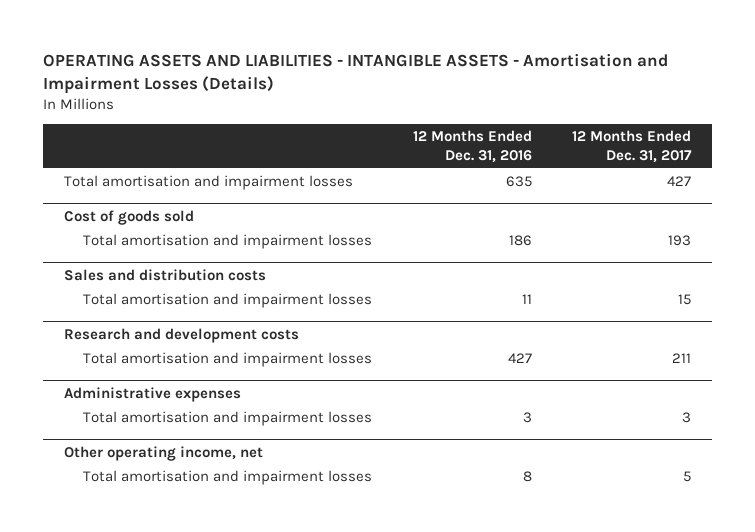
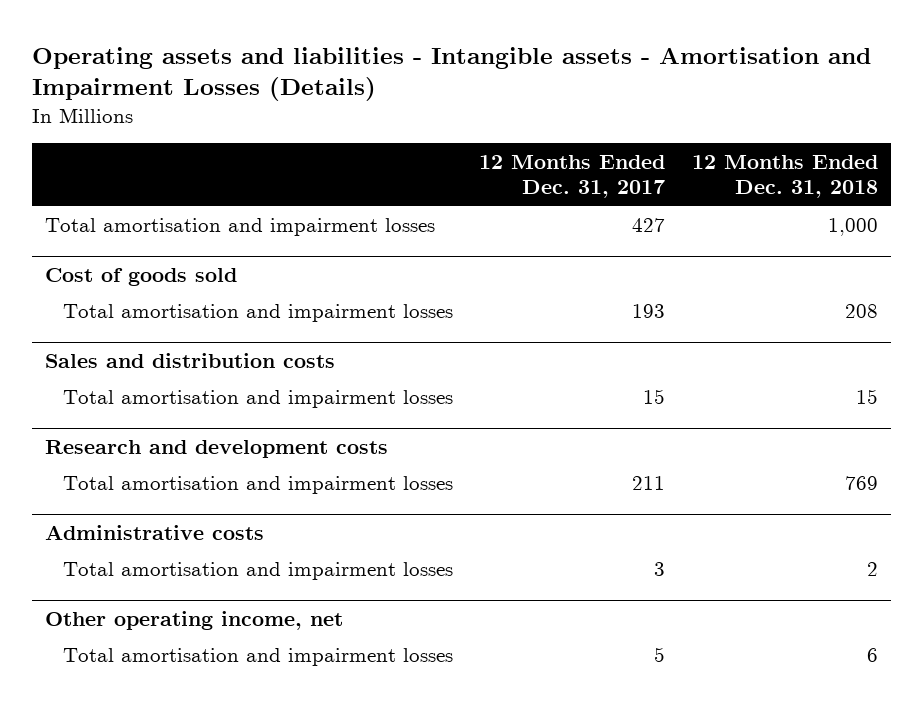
- OPERATING ASSETS AND LIABILITIES - INTANGIBLE ASSETS - Amortisation and Impairment Losses (Details)
+ Operating assets and liabilities - Intangible assets - Amortisation and Impairment Losses (Details)
- | 12 Months Ended Dec. 31, 2016 | 12 Months Ended Dec. 31, 2017
+ | 12 Months Ended Dec. 31, 2017 | 12 Months Ended Dec. 31, 2018
- Administrative expenses
+ Administrative costs

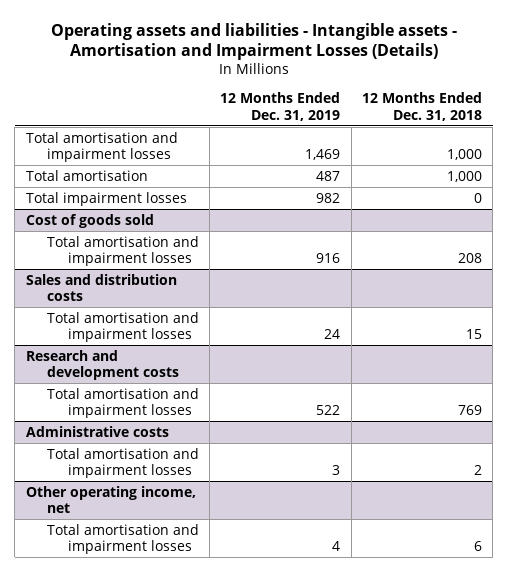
- | 12 Months Ended Dec. 31, 2017 | 12 Months Ended Dec. 31, 2018
+ | 12 Months Ended Dec. 31, 2019 | 12 Months Ended Dec. 31, 2018
+ Total amortisation | 487 | 1,000
+ Total impairment losses | 982 | 0

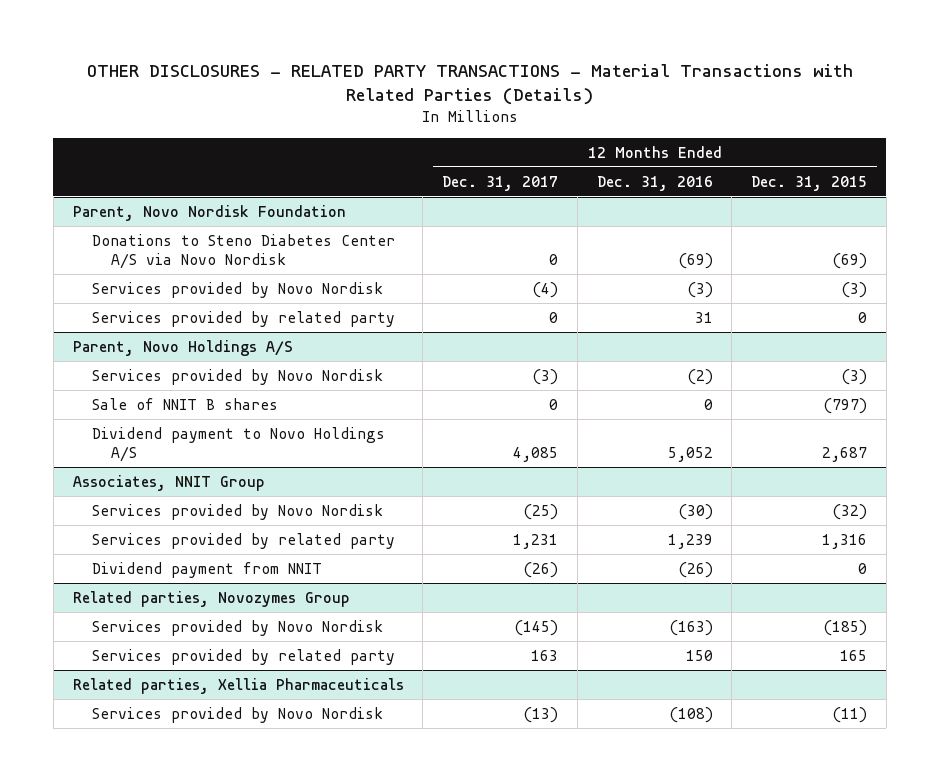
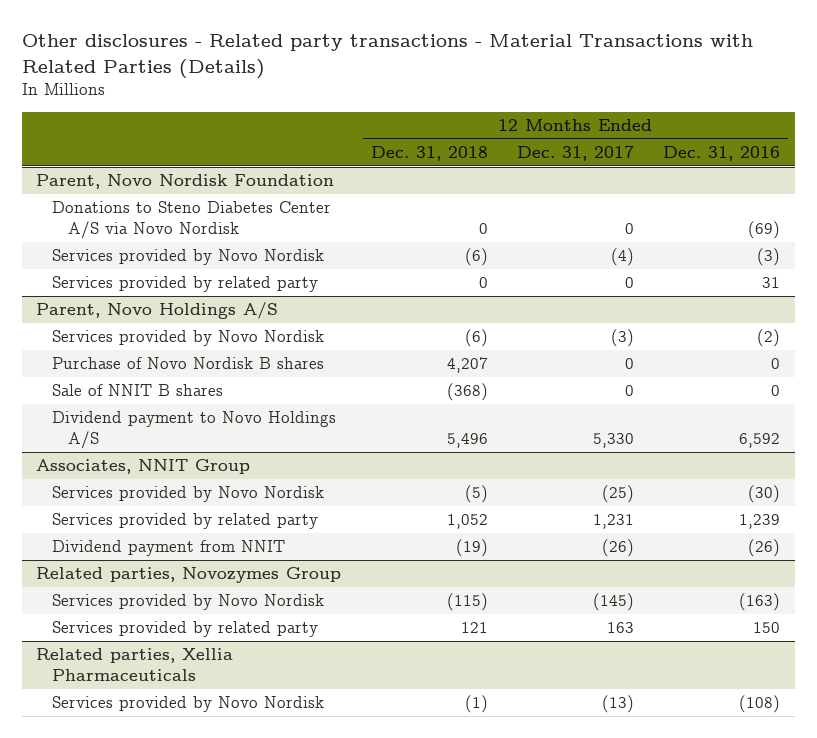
- OTHER DISCLOSURES - RELATED PARTY TRANSACTIONS - Material Transactions with Related Parties (Details)
+ Other disclosures - Related party transactions - Material Transactions with Related Parties (Details)
- | 12 Months Ended Dec. 31, 2017 | 12 Months Ended Dec. 31, 2016 | 12 Months Ended Dec. 31, 2015
+ | 12 Months Ended Dec. 31, 2018 | 12 Months Ended Dec. 31, 2017 | 12 Months Ended Dec. 31, 2016
@ Parent, Novo Holdings A/S
+ Purchase of Novo Nordisk B shares | 4,207 | 0 | 0
- Dividend payment to Novo Holdings A/S | 4,085 | 5,052 | 2,687
+ Dividend payment to Novo Holdings A/S | 5,496 | 5,330 | 6,592

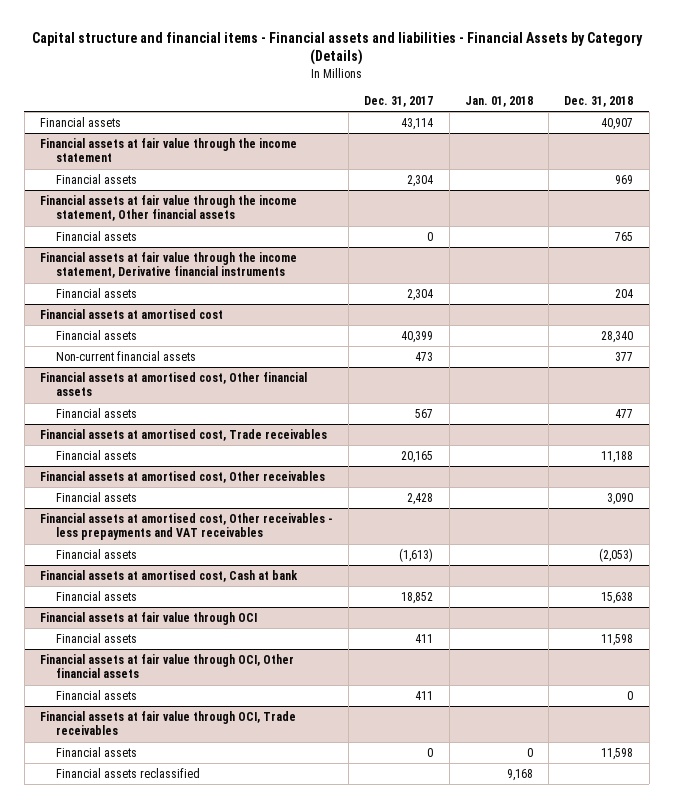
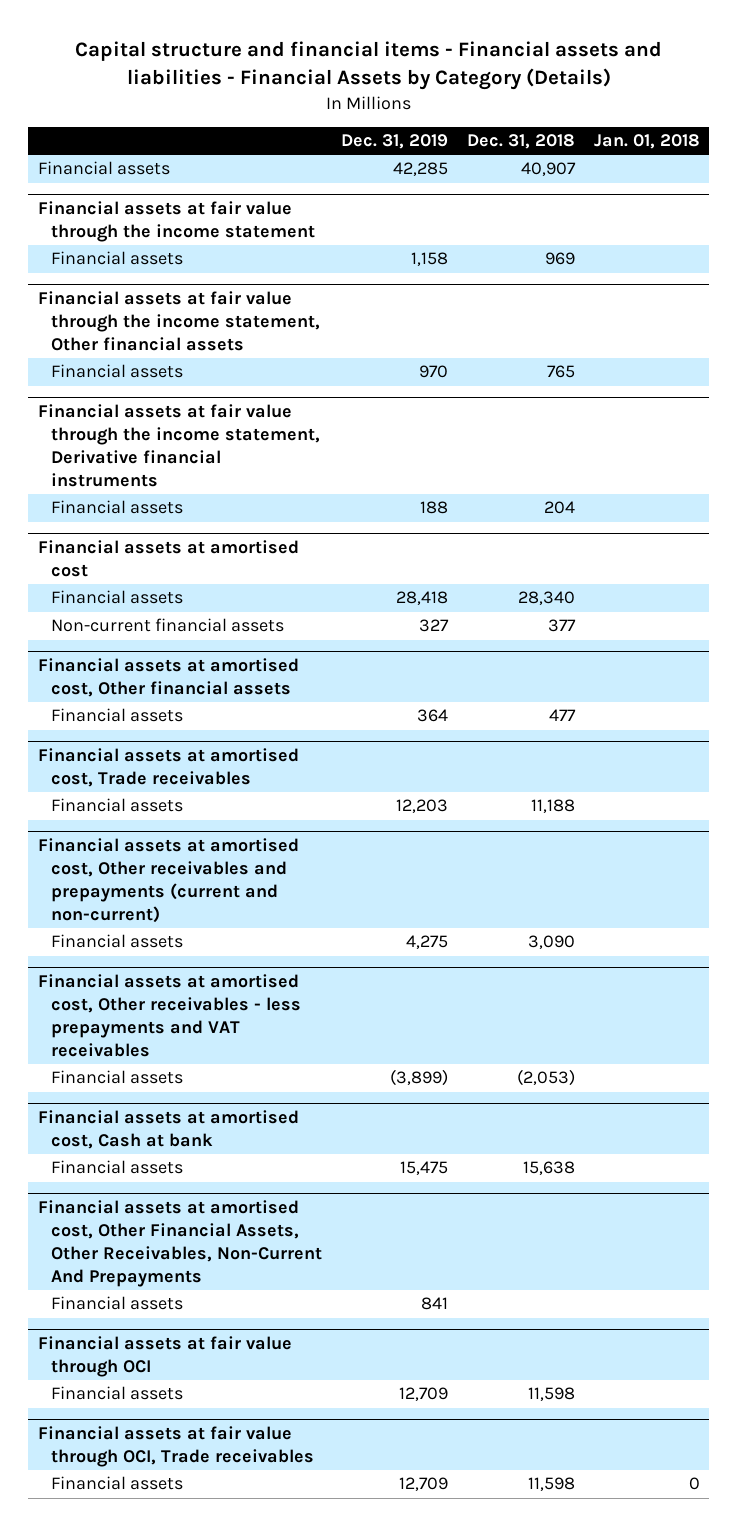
- | Dec. 31, 2017 | Jan. 01, 2018 | Dec. 31, 2018
+ | Dec. 31, 2019 | Dec. 31, 2018 | Jan. 01, 2018
- Financial assets at amortised cost, Other receivables
+ Financial assets at amortised cost, Other receivables and prepayments (current and non-current)
+ Financial assets at amortised cost, Other Financial Assets, Other Receivables, Non-Current And Prepayments
+ Financial assets | 841 | |
- Financial assets at fair value through OCI, Other financial assets
- Financial assets | 411 | | 0
@ Financial assets at fair value through OCI, Trade receivables
- Financial assets reclassified | | 9,168 |

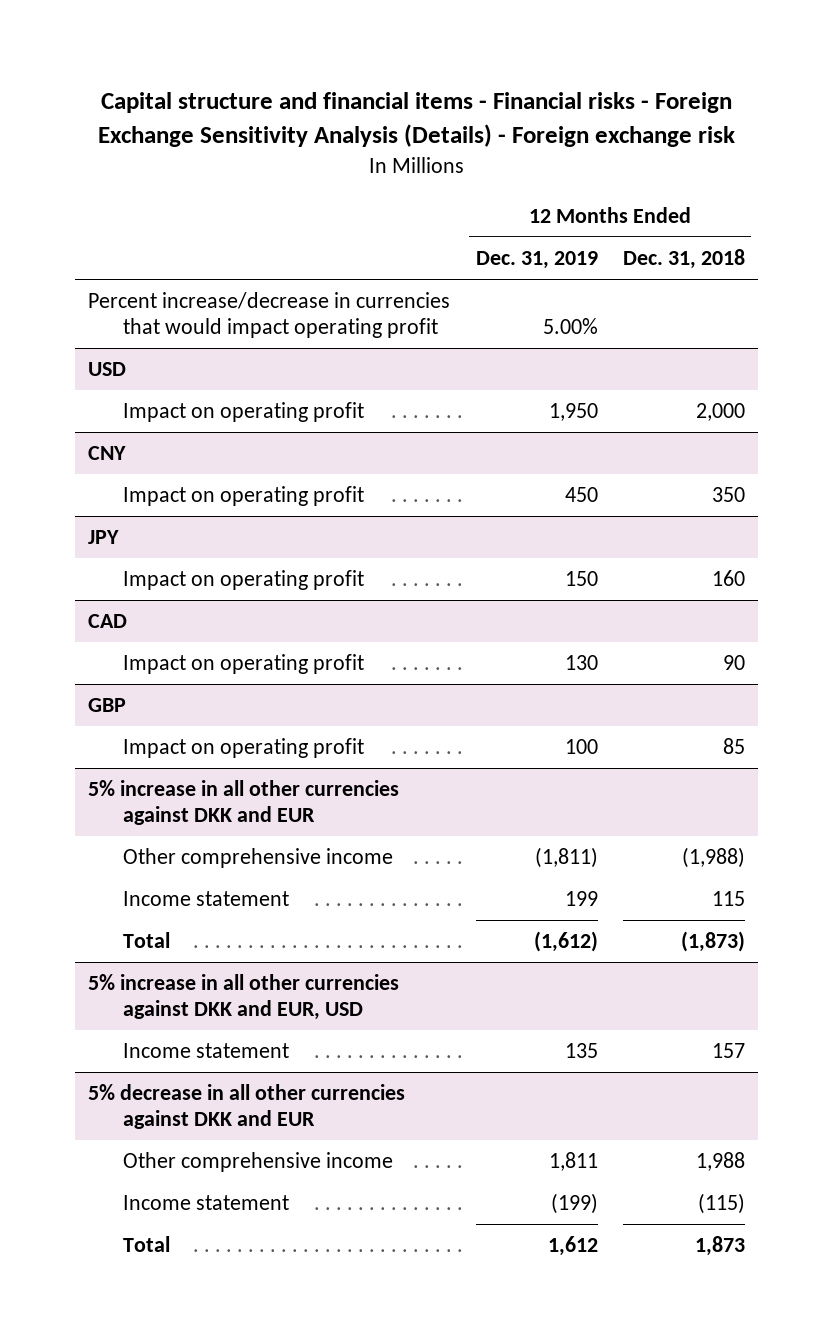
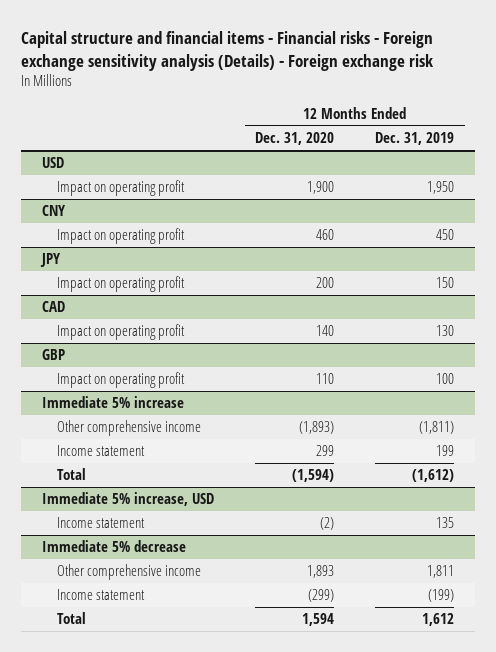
- Capital structure and financial items - Financial risks - Foreign Exchange Sensitivity Analysis (Details) - Foreign exchange risk
+ Capital structure and financial items - Financial risks - Foreign exchange sensitivity analysis (Details) - Foreign exchange risk
- | 12 Months Ended Dec. 31, 2019 | 12 Months Ended Dec. 31, 2018
+ | 12 Months Ended Dec. 31, 2020 | 12 Months Ended Dec. 31, 2019
- Percent increase/decrease in currencies that would impact operating profit | 5.00% |
- 5% increase in all other currencies against DKK and EUR
+ Immediate 5% increase
- 5% increase in all other currencies against DKK and EUR, USD
+ Immediate 5% increase, USD
- 5% decrease in all other currencies against DKK and EUR
+ Immediate 5% decrease

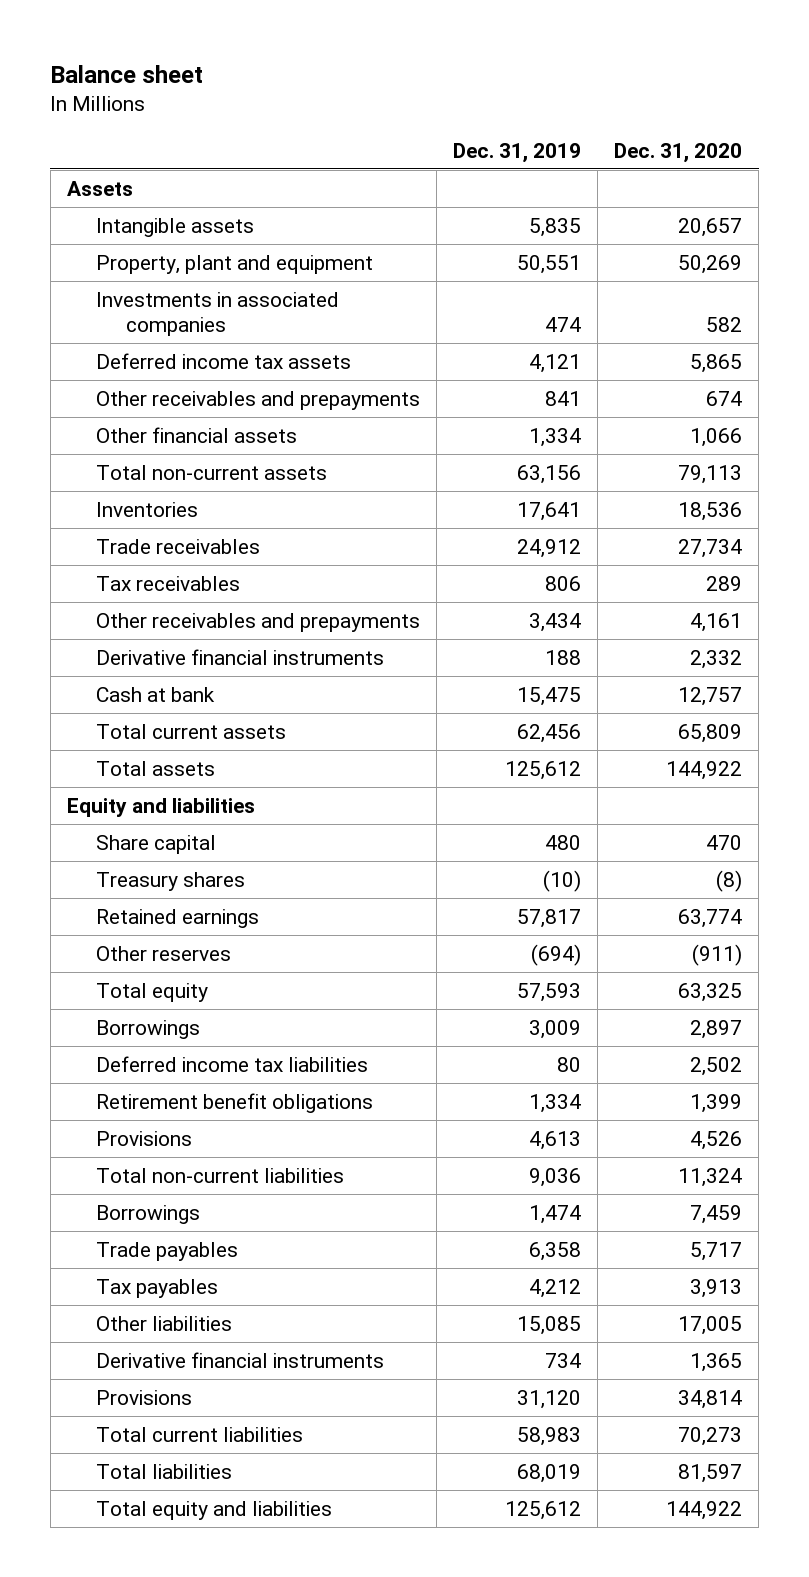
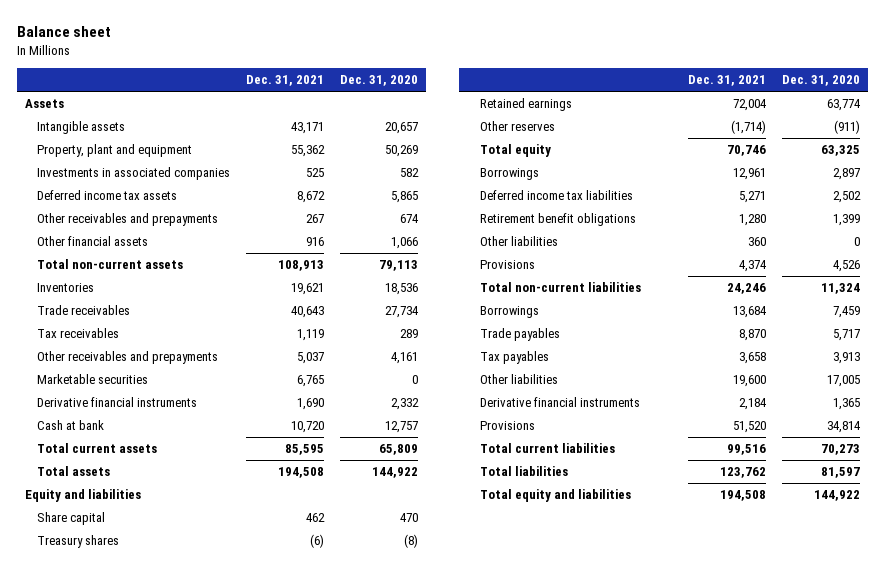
- | Dec. 31, 2019 | Dec. 31, 2020
+ | Dec. 31, 2021 | Dec. 31, 2020
+ Marketable securities | 6,765 | 0
+ Other liabilities | 360 | 0

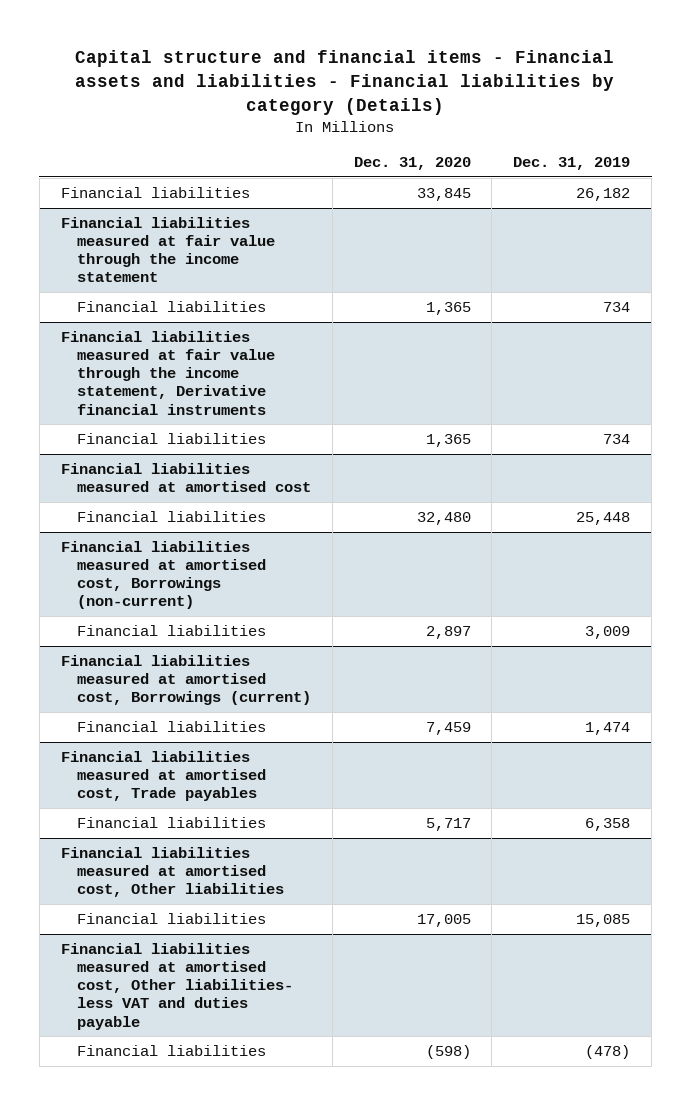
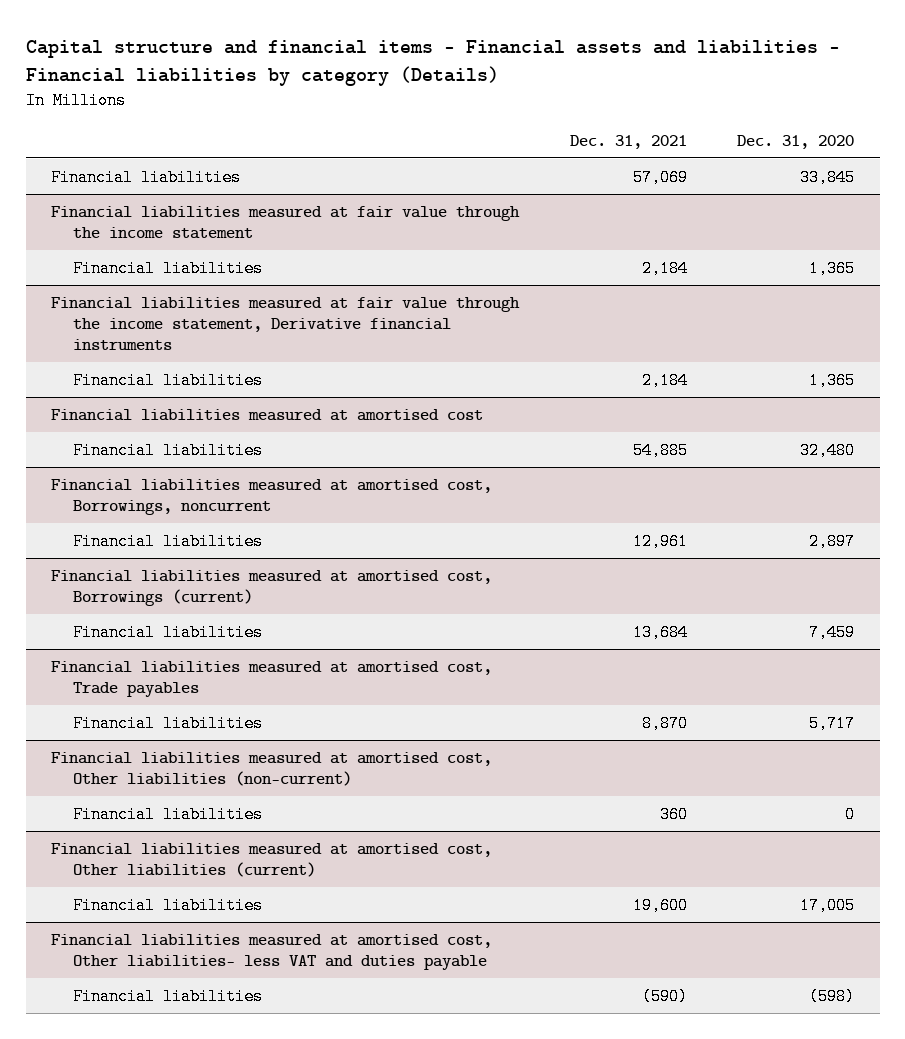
- | Dec. 31, 2020 | Dec. 31, 2019
+ | Dec. 31, 2021 | Dec. 31, 2020
- Financial liabilities measured at amortised cost, Borrowings (non-current)
+ Financial liabilities measured at amortised cost, Borrowings, noncurrent
- Financial liabilities measured at amortised cost, Other liabilities
+ Financial liabilities measured at amortised cost, Other liabilities (non-current)
+ Financial liabilities | 360 | 0
+ Financial liabilities measured at amortised cost, Other liabilities (current)

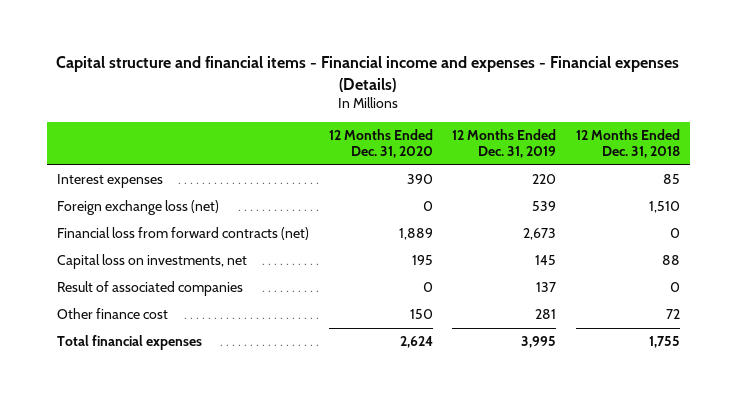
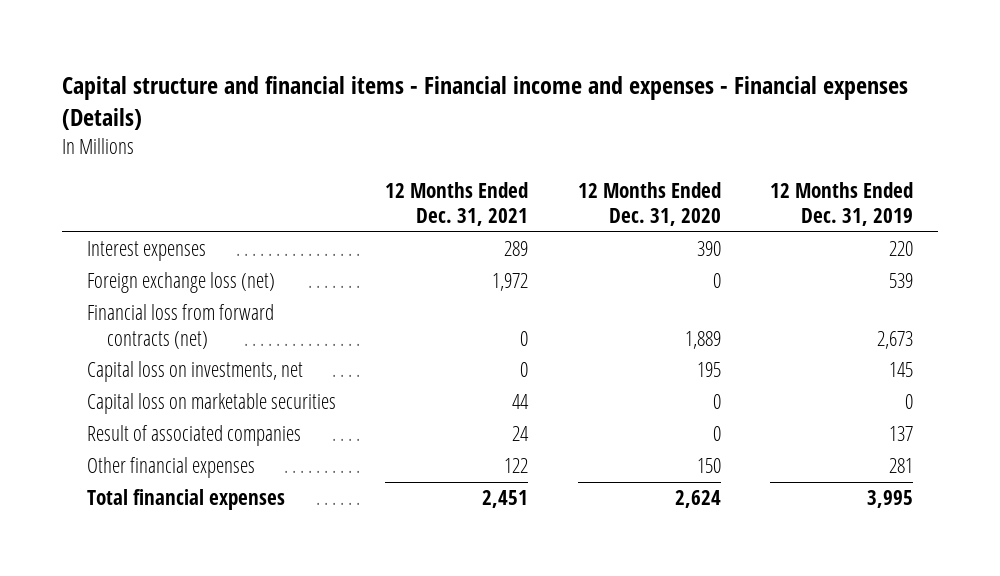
- | 12 Months Ended Dec. 31, 2020 | 12 Months Ended Dec. 31, 2019 | 12 Months Ended Dec. 31, 2018
+ | 12 Months Ended Dec. 31, 2021 | 12 Months Ended Dec. 31, 2020 | 12 Months Ended Dec. 31, 2019
+ Capital loss on marketable securities | 44 | 0 | 0
- Other finance cost | 150 | 281 | 72
+ Other financial expenses | 122 | 150 | 281

